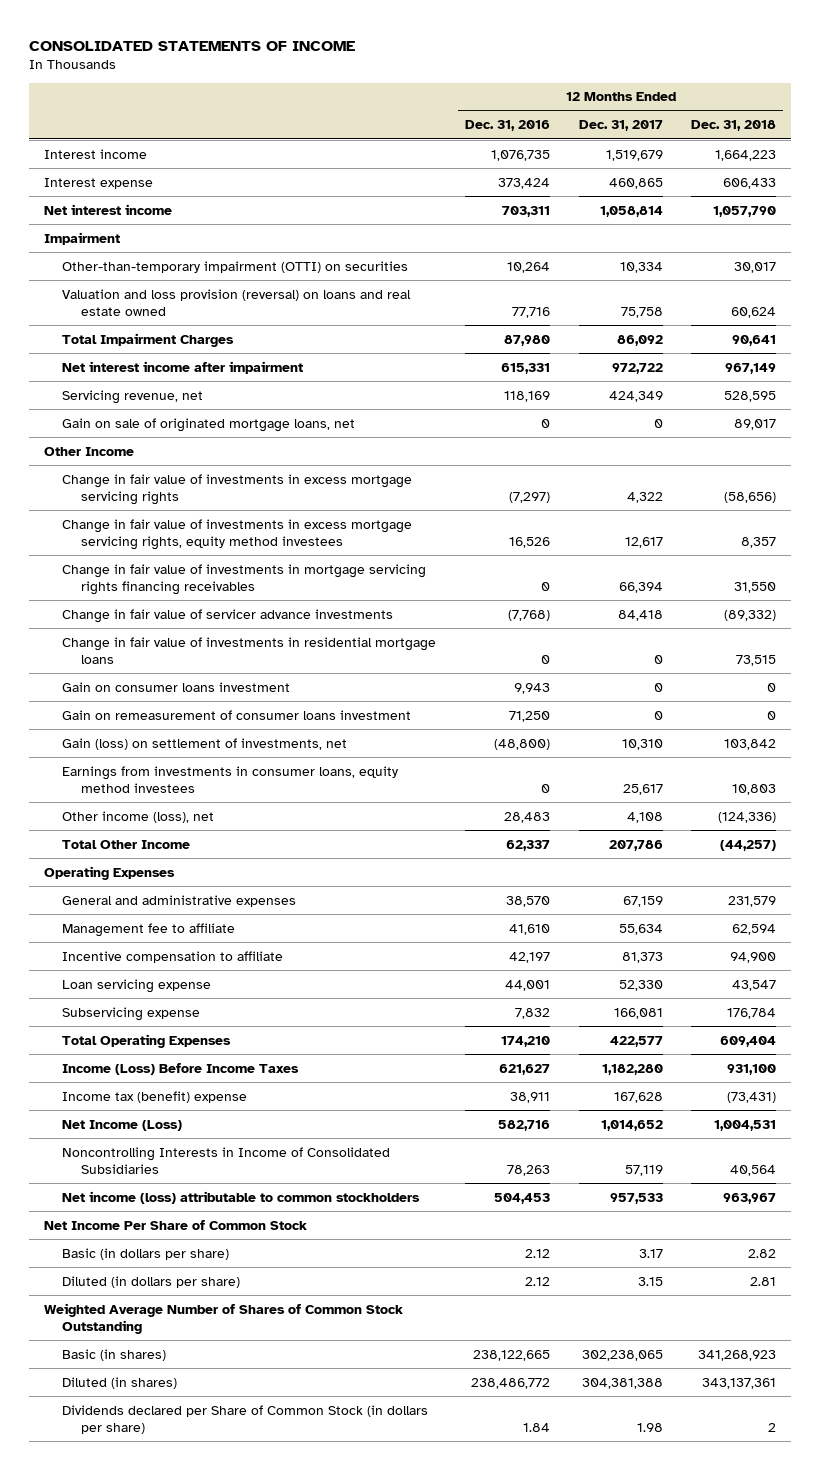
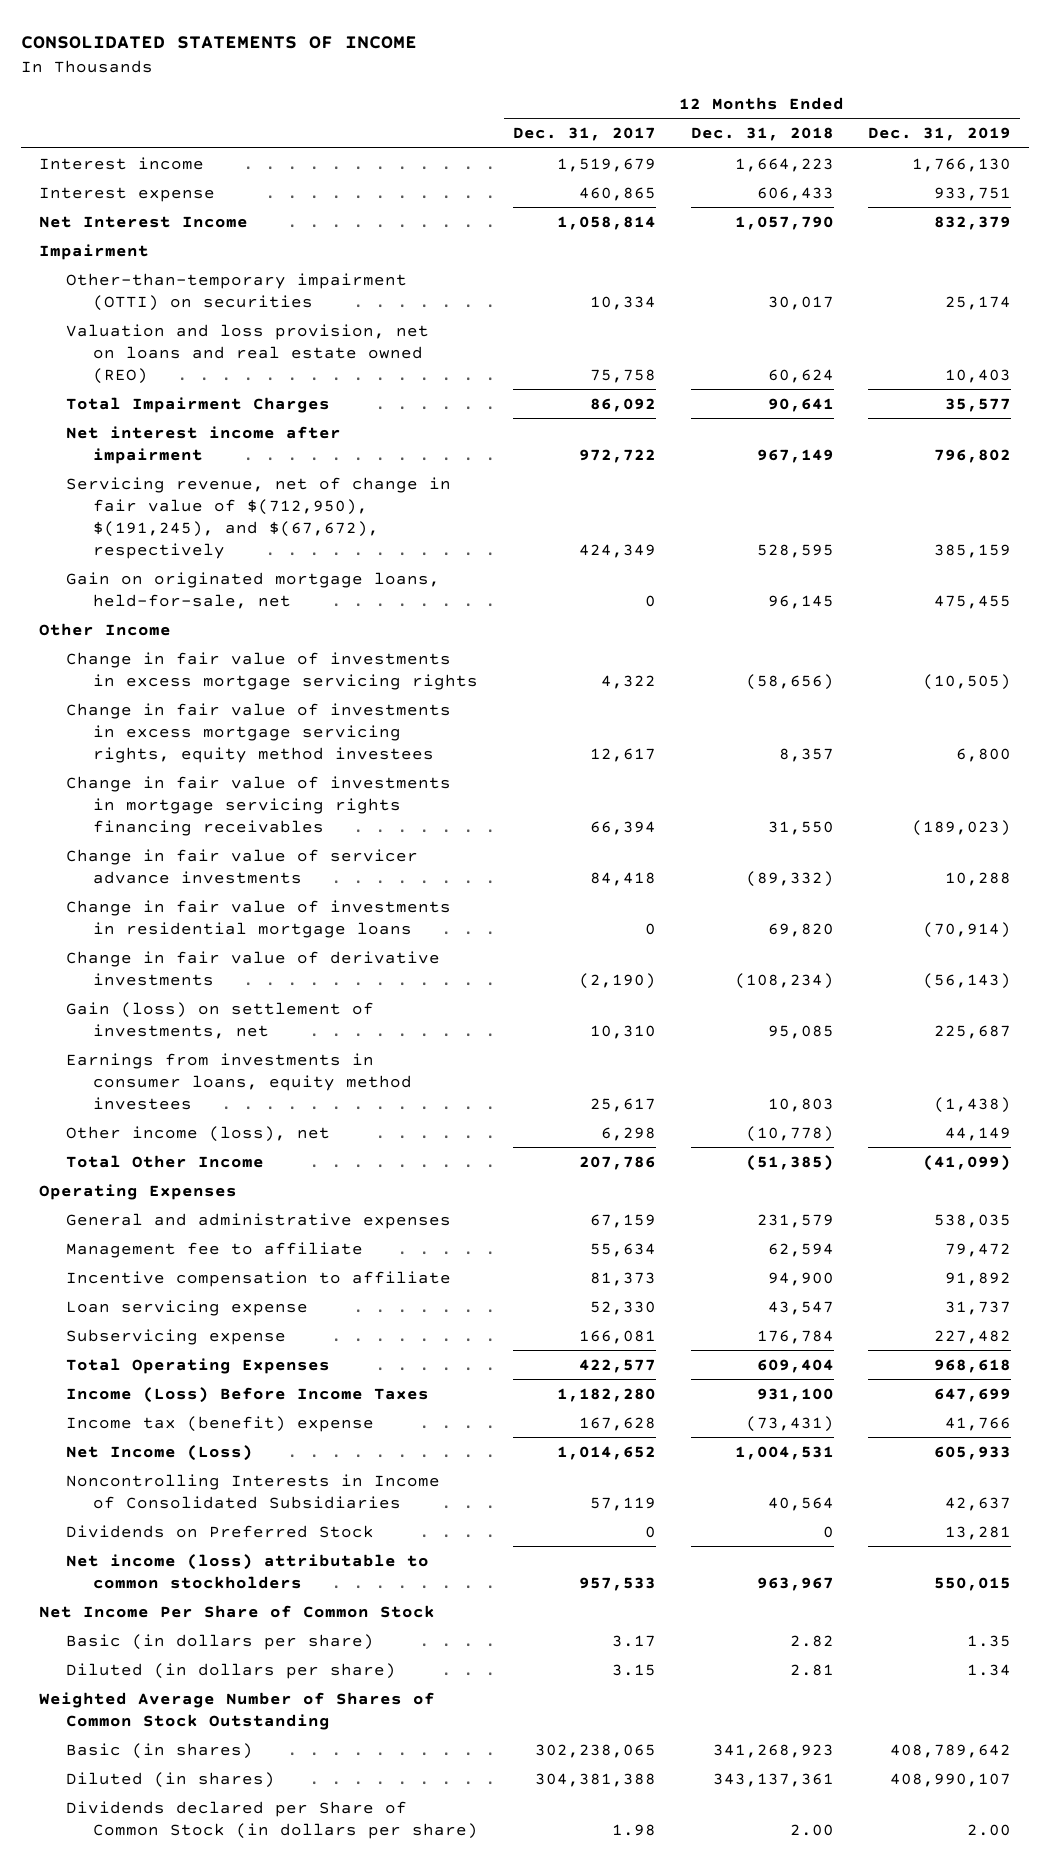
- | 12 Months Ended Dec. 31, 2016 | 12 Months Ended Dec. 31, 2017 | 12 Months Ended Dec. 31, 2018
+ | 12 Months Ended Dec. 31, 2017 | 12 Months Ended Dec. 31, 2018 | 12 Months Ended Dec. 31, 2019
- Net interest income | 703,311 | 1,058,814 | 1,057,790
+ Net Interest Income | 1,058,814 | 1,057,790 | 832,379
- Valuation and loss provision (reversal) on loans and real estate owned | 77,716 | 75,758 | 60,624
+ Valuation and loss provision, net on loans and real estate owned (REO) | 75,758 | 60,624 | 10,403
- Servicing revenue, net | 118,169 | 424,349 | 528,595
- Gain on sale of originated mortgage loans, net | 0 | 0 | 89,017
+ Servicing revenue, net of change in fair value of $(712,950), $(191,245), and $(67,672), respectively | 424,349 | 528,595 | 385,159
+ Gain on originated mortgage loans, held-for-sale, net | 0 | 96,145 | 475,455
- Change in fair value of investments in residential mortgage loans | 0 | 0 | 73,515
- Gain on consumer loans investment | 9,943 | 0 | 0
- Gain on remeasurement of consumer loans investment | 71,250 | 0 | 0
- Gain (loss) on settlement of investments, net | (48,800) | 10,310 | 103,842
+ Change in fair value of investments in residential mortgage loans | 0 | 69,820 | (70,914)
+ Change in fair value of derivative investments | (2,190) | (108,234) | (56,143)
+ Gain (loss) on settlement of investments, net | 10,310 | 95,085 | 225,687
- Other income (loss), net | 28,483 | 4,108 | (124,336)
- Total Other Income | 62,337 | 207,786 | (44,257)
+ Other income (loss), net | 6,298 | (10,778) | 44,149
+ Total Other Income | 207,786 | (51,385) | (41,099)
+ Dividends on Preferred Stock | 0 | 0 | 13,281
- Dividends declared per Share of Common Stock (in dollars per share) | 1.84 | 1.98 | 2
+ Dividends declared per Share of Common Stock (in dollars per share) | 1.98 | 2.00 | 2.00

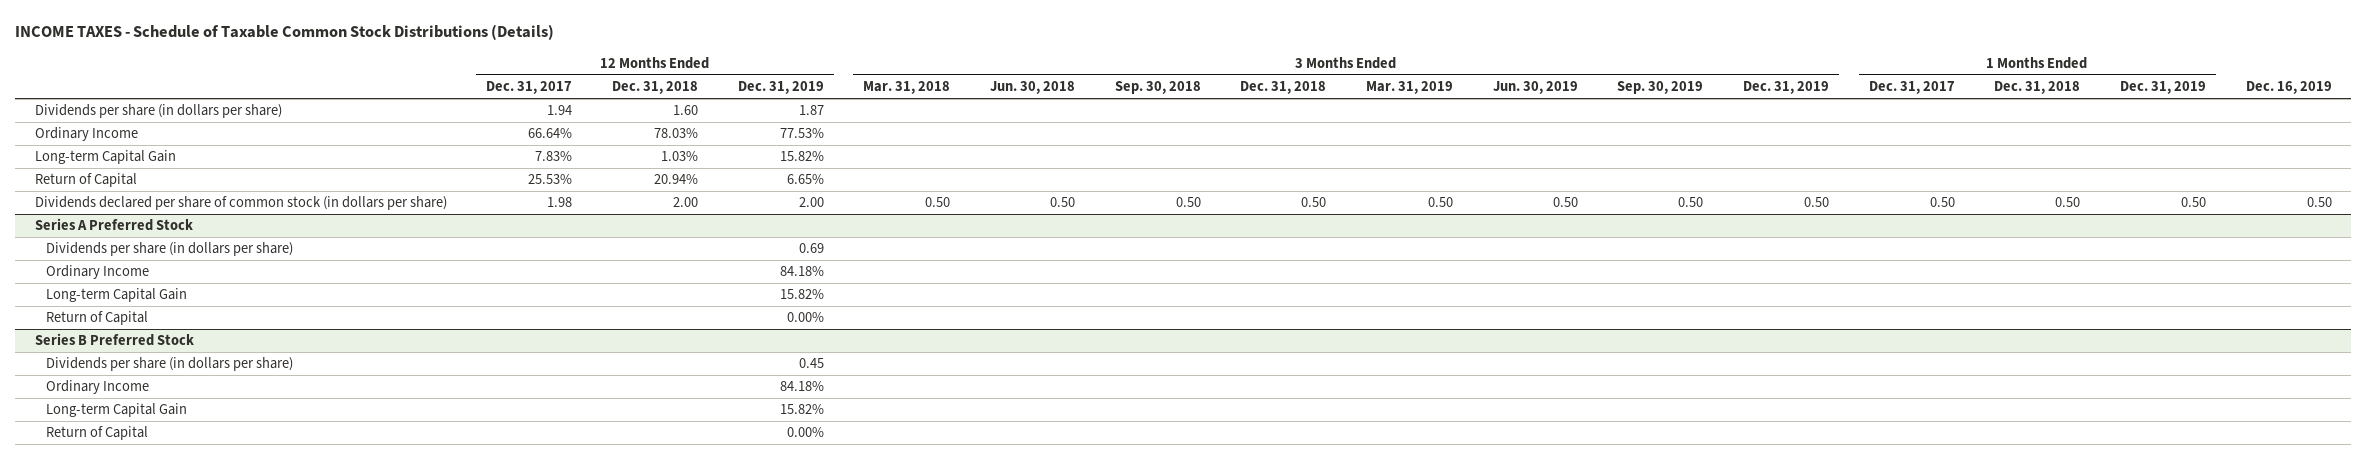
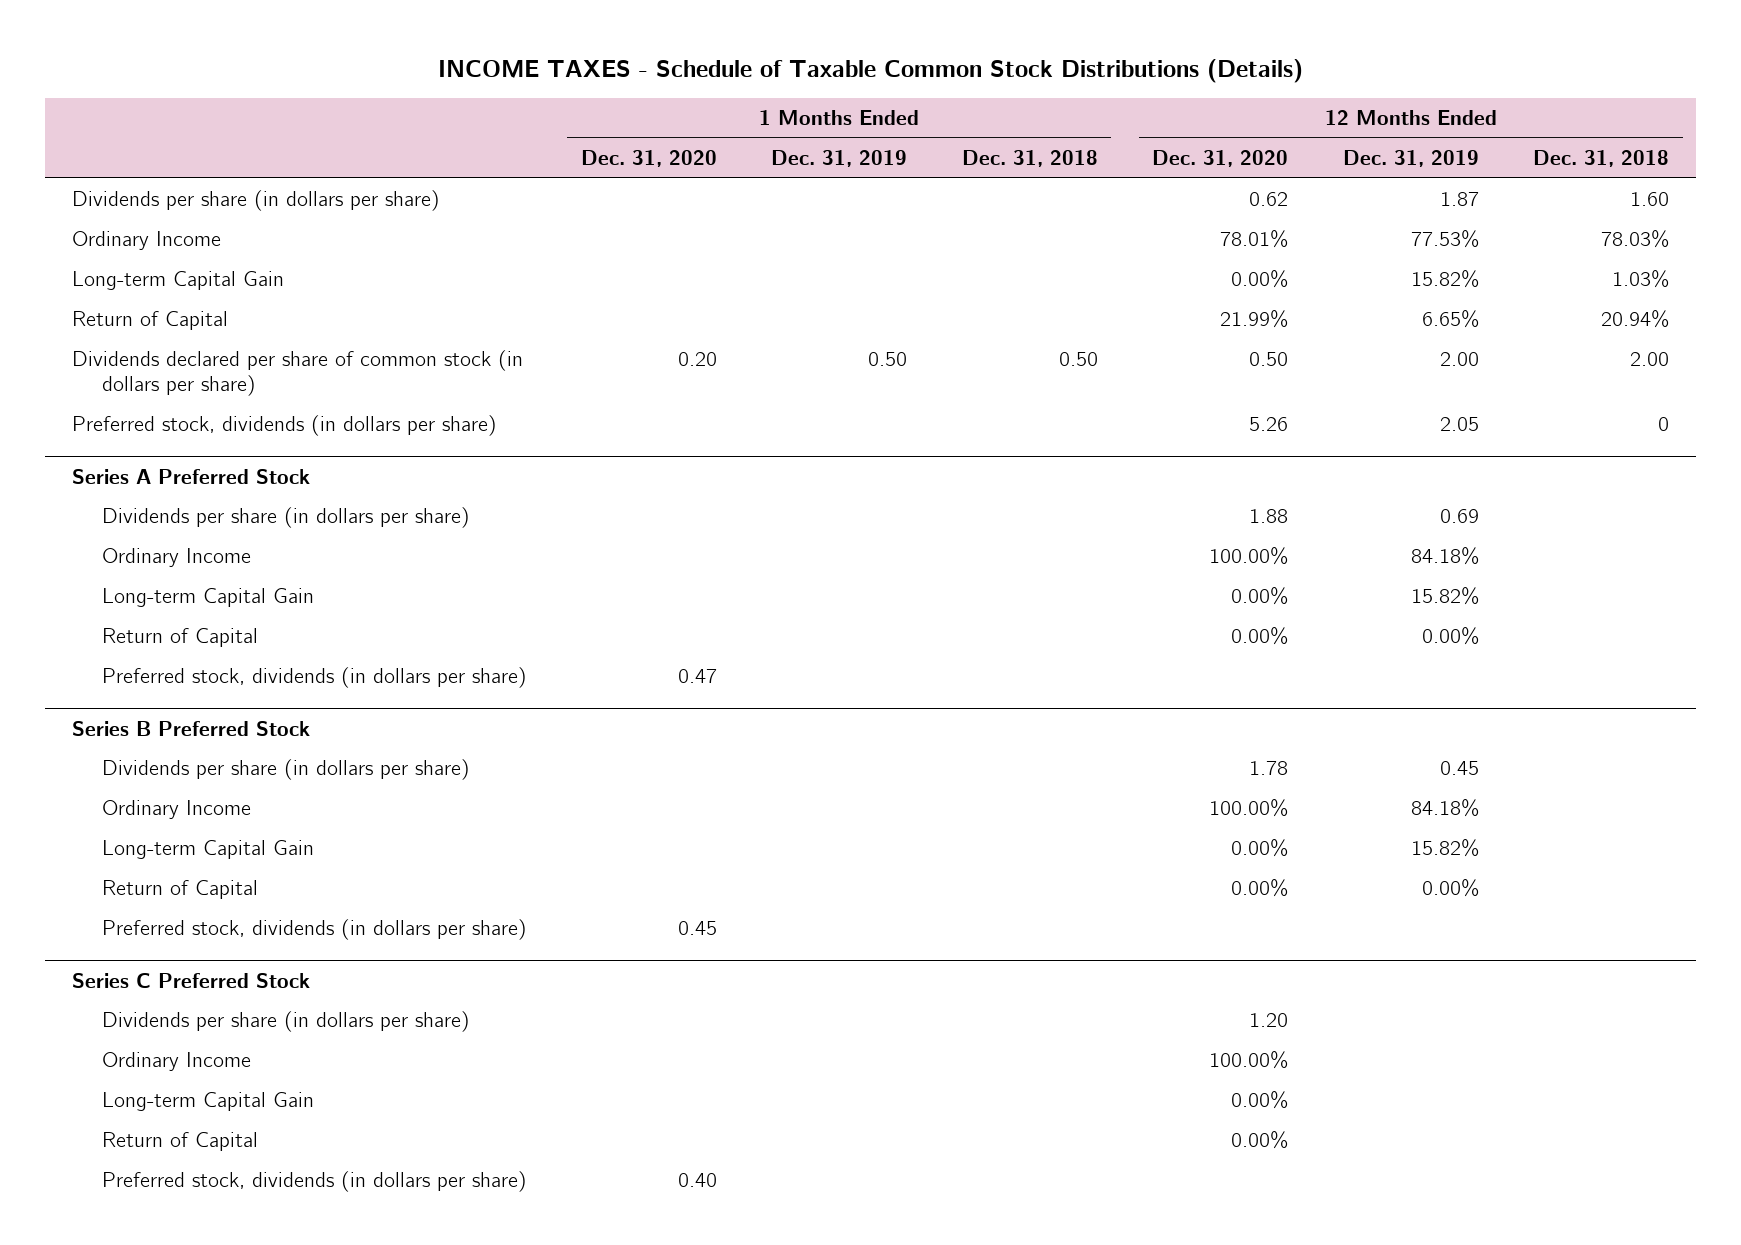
- | 12 Months Ended Dec. 31, 2017 | 12 Months Ended Dec. 31, 2018 | 12 Months Ended Dec. 31, 2019 | 3 Months Ended Mar. 31, 2018 | 3 Months Ended Jun. 30, 2018 | 3 Months Ended Sep. 30, 2018 | 3 Months Ended Dec. 31, 2018 | 3 Months Ended Mar. 31, 2019 | 3 Months Ended Jun. 30, 2019 | 3 Months Ended Sep. 30, 2019 | 3 Months Ended Dec. 31, 2019 | 1 Months Ended Dec. 31, 2017 | 1 Months Ended Dec. 31, 2018 | 1 Months Ended Dec. 31, 2019 | Dec. 16, 2019
+ | 1 Months Ended Dec. 31, 2020 | 1 Months Ended Dec. 31, 2019 | 1 Months Ended Dec. 31, 2018 | 12 Months Ended Dec. 31, 2020 | 12 Months Ended Dec. 31, 2019 | 12 Months Ended Dec. 31, 2018
+ Preferred stock, dividends (in dollars per share) | | | | 5.26 | 2.05 | 0
@ Series A Preferred Stock
+ Preferred stock, dividends (in dollars per share) | 0.47 | | | | |
@ Series B Preferred Stock
+ Preferred stock, dividends (in dollars per share) | 0.45 | | | | |
+ Series C Preferred Stock
+ Dividends per share (in dollars per share) | | | | 1.20 | |
+ Ordinary Income | | | | 100.00% | |
+ Long-term Capital Gain | | | | 0.00% | |
+ Return of Capital | | | | 0.00% | |
+ Preferred stock, dividends (in dollars per share) | 0.40 | | | | |

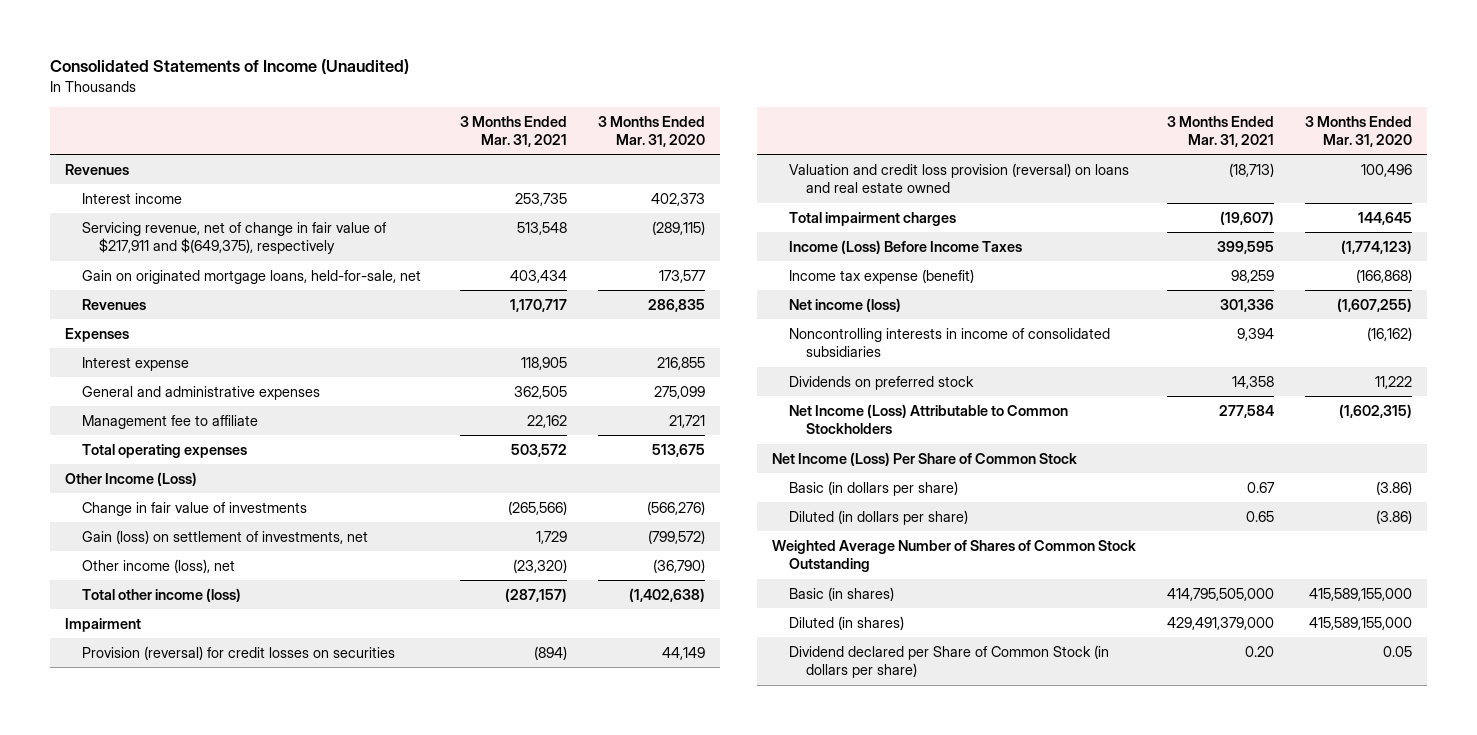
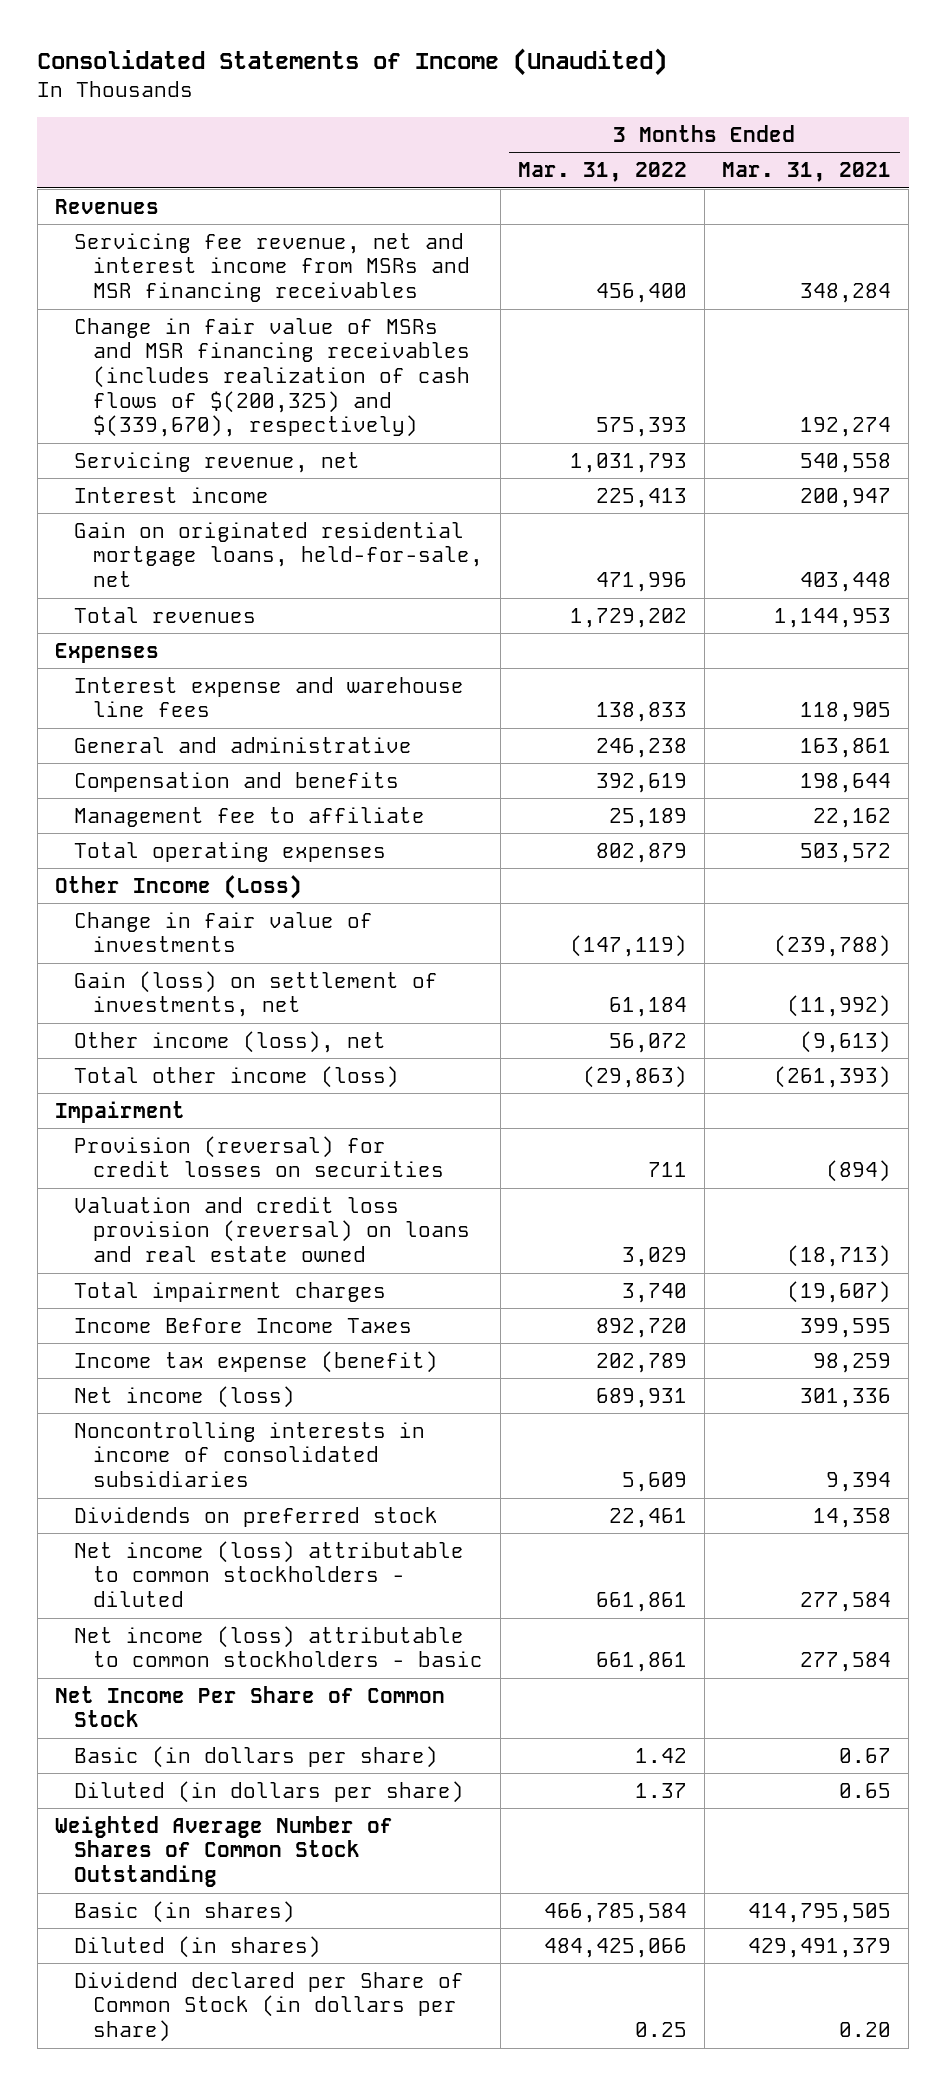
- | 3 Months Ended Mar. 31, 2021 | 3 Months Ended Mar. 31, 2020
+ | 3 Months Ended Mar. 31, 2022 | 3 Months Ended Mar. 31, 2021
- Interest income | 253,735 | 402,373
- Servicing revenue, net of change in fair value of $217,911 and $(649,375), respectively | 513,548 | (289,115)
- Gain on originated mortgage loans, held-for-sale, net | 403,434 | 173,577
- Revenues | 1,170,717 | 286,835
+ Servicing fee revenue, net and interest income from MSRs and MSR financing receivables | 456,400 | 348,284
+ Change in fair value of MSRs and MSR financing receivables (includes realization of cash flows of $(200,325) and $(339,670), respectively) | 575,393 | 192,274
+ Servicing revenue, net | 1,031,793 | 540,558
+ Interest income | 225,413 | 200,947
+ Gain on originated residential mortgage loans, held-for-sale, net | 471,996 | 403,448
+ Total revenues | 1,729,202 | 1,144,953
- Interest expense | 118,905 | 216,855
- General and administrative expenses | 362,505 | 275,099
+ Interest expense and warehouse line fees | 138,833 | 118,905
+ General and administrative | 246,238 | 163,861
+ Compensation and benefits | 392,619 | 198,644
- Change in fair value of investments | (265,566) | (566,276)
- Gain (loss) on settlement of investments, net | 1,729 | (799,572)
- Other income (loss), net | (23,320) | (36,790)
- Total other income (loss) | (287,157) | (1,402,638)
+ Change in fair value of investments | (147,119) | (239,788)
+ Gain (loss) on settlement of investments, net | 61,184 | (11,992)
+ Other income (loss), net | 56,072 | (9,613)
+ Total other income (loss) | (29,863) | (261,393)
- Income (Loss) Before Income Taxes | 399,595 | (1,774,123)
+ Income Before Income Taxes | 892,720 | 399,595
- Net Income (Loss) Attributable to Common Stockholders | 277,584 | (1,602,315)
- Net Income (Loss) Per Share of Common Stock
+ Net income (loss) attributable to common stockholders - diluted | 661,861 | 277,584
+ Net income (loss) attributable to common stockholders - basic | 661,861 | 277,584
+ Net Income Per Share of Common Stock
- Basic (in shares) | 414,795,505,000 | 415,589,155,000
- Diluted (in shares) | 429,491,379,000 | 415,589,155,000
+ Basic (in shares) | 466,785,584 | 414,795,505
+ Diluted (in shares) | 484,425,066 | 429,491,379

